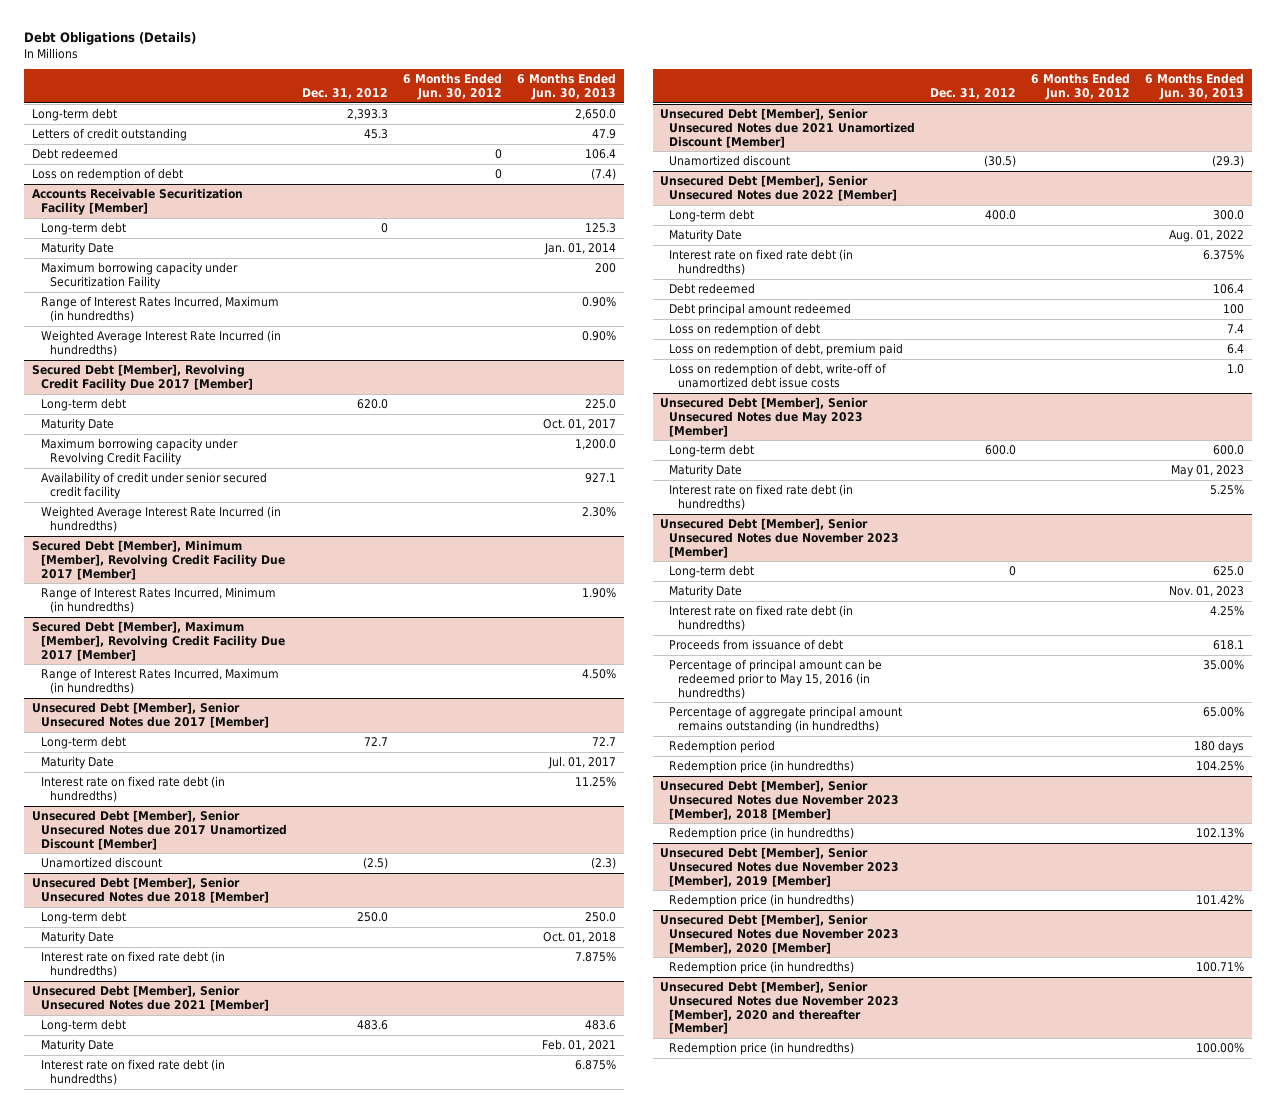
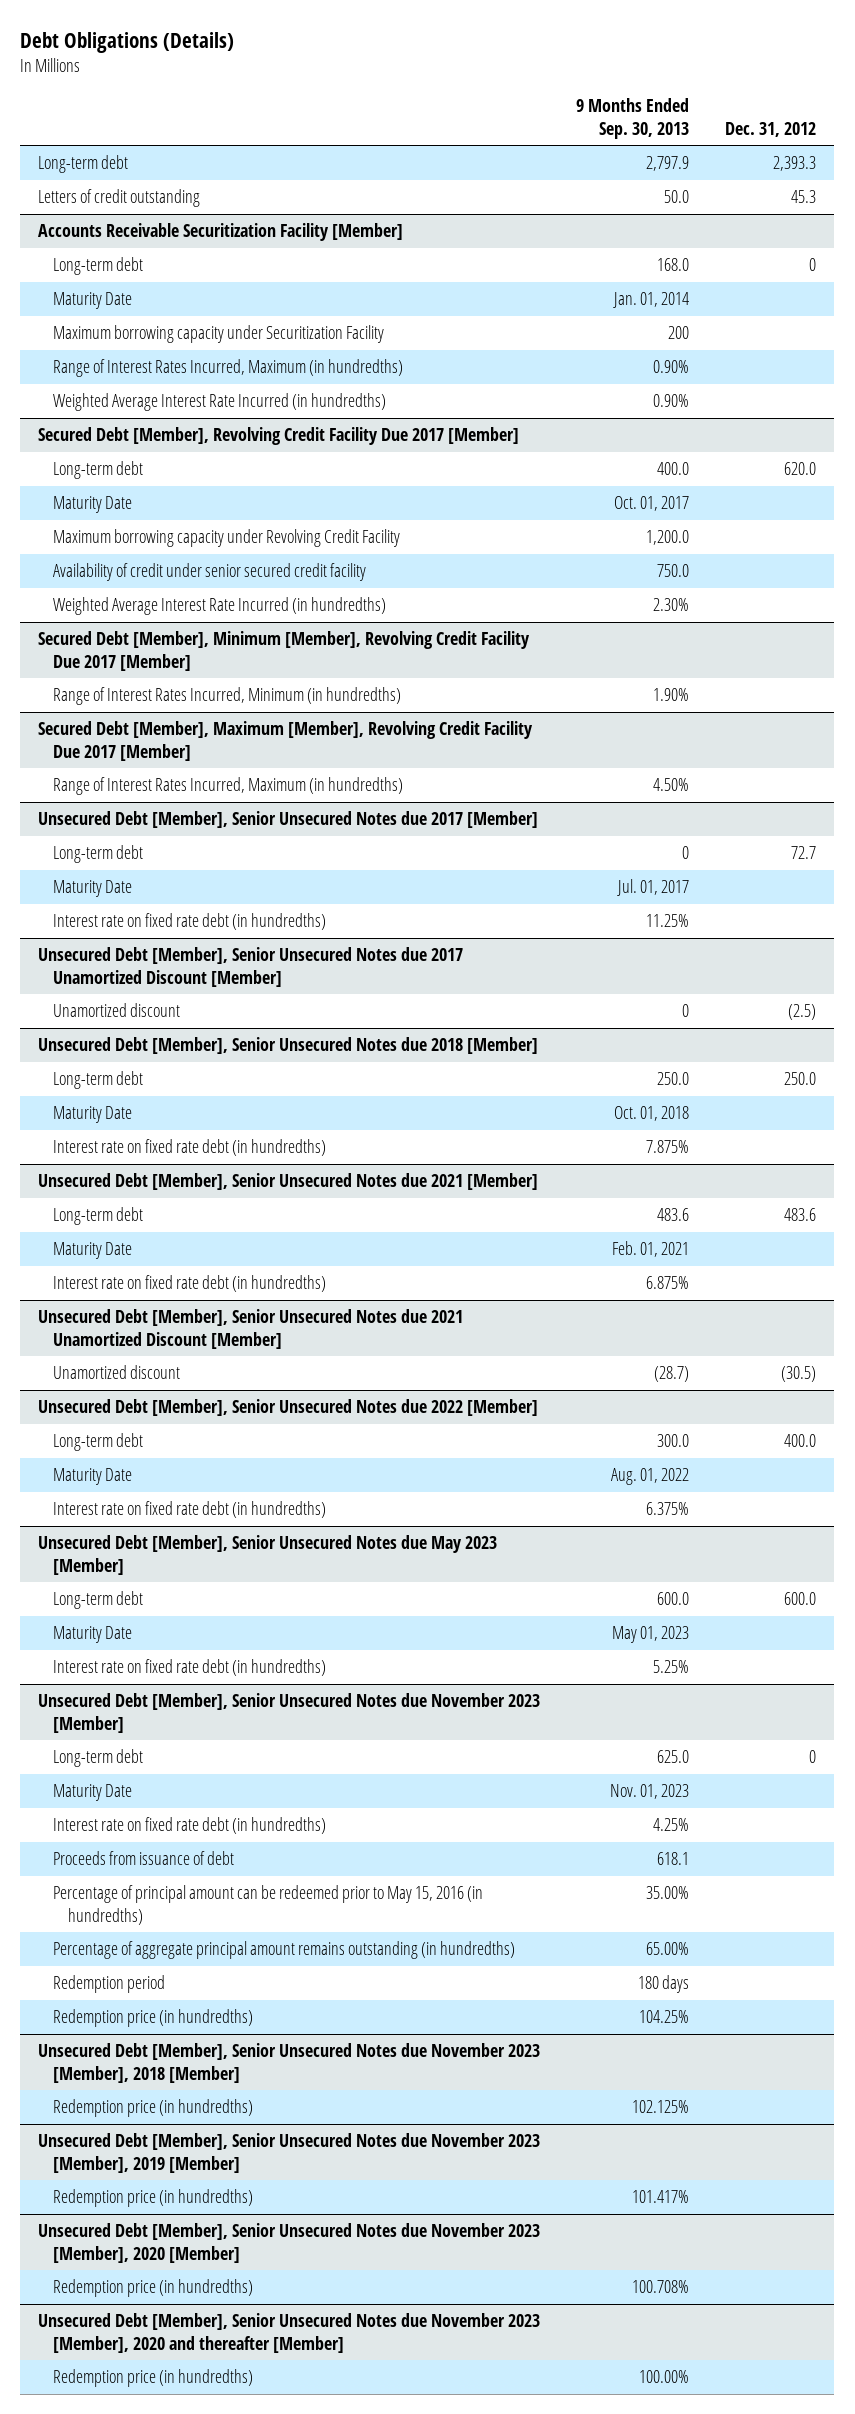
- | Dec. 31, 2012 | 6 Months Ended Jun. 30, 2012 | 6 Months Ended Jun. 30, 2013
+ | 9 Months Ended Sep. 30, 2013 | Dec. 31, 2012
- Debt redeemed | | 0 | 106.4
- Loss on redemption of debt | | 0 | (7.4)
@ Accounts Receivable Securitization Facility [Member]
- Maximum borrowing capacity under Securitization Faility | | | 200
+ Maximum borrowing capacity under Securitization Facility | 200 |
@ Unsecured Debt [Member], Senior Unsecured Notes due 2022 [Member]
- Debt redeemed | | | 106.4
- Debt principal amount redeemed | | | 100
- Loss on redemption of debt | | | 7.4
- Loss on redemption of debt, premium paid | | | 6.4
- Loss on redemption of debt, write-off of unamortized debt issue costs | | | 1.0

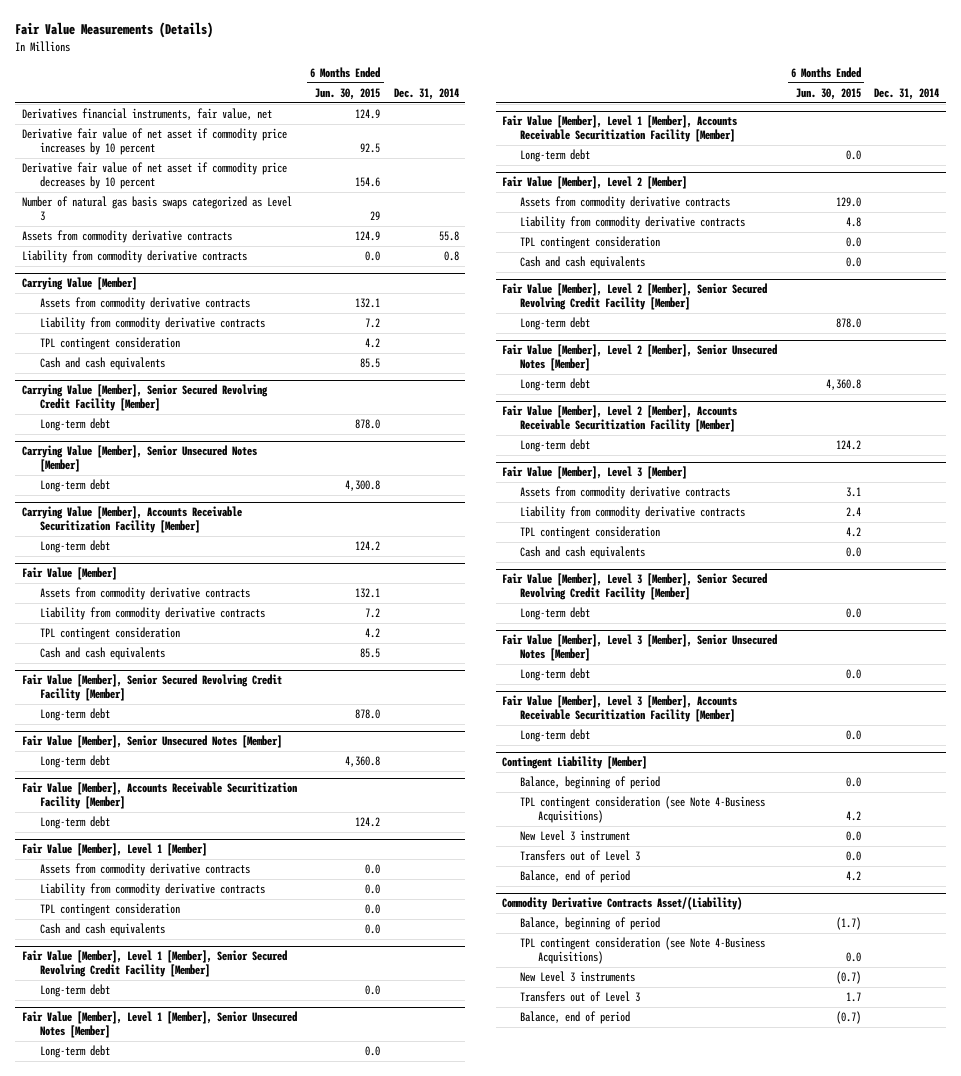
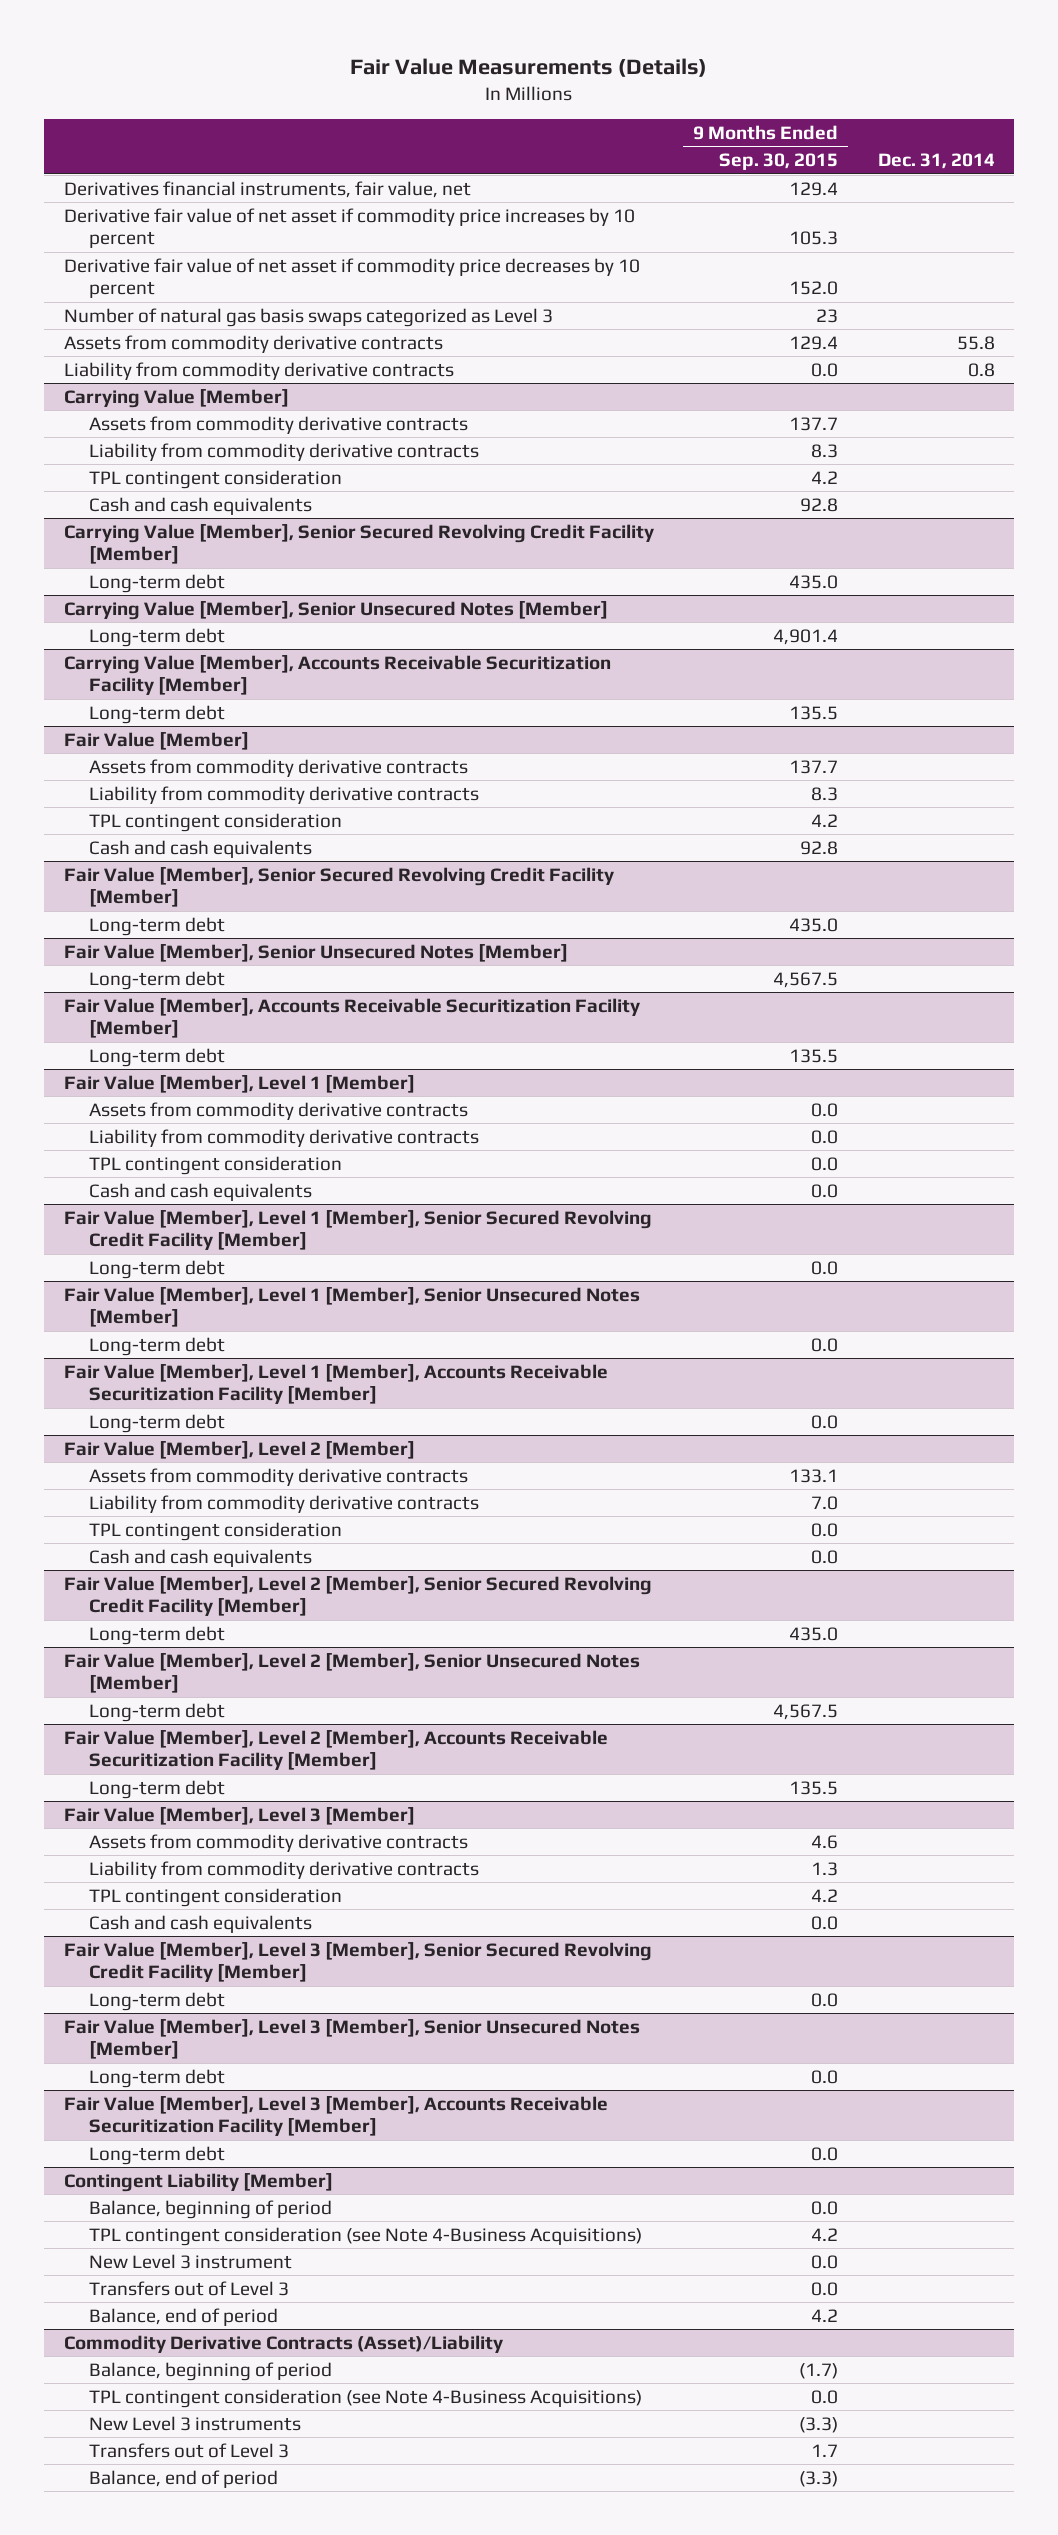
- | 6 Months Ended Jun. 30, 2015 | Dec. 31, 2014
+ | 9 Months Ended Sep. 30, 2015 | Dec. 31, 2014
- Commodity Derivative Contracts Asset/(Liability)
+ Commodity Derivative Contracts (Asset)/Liability

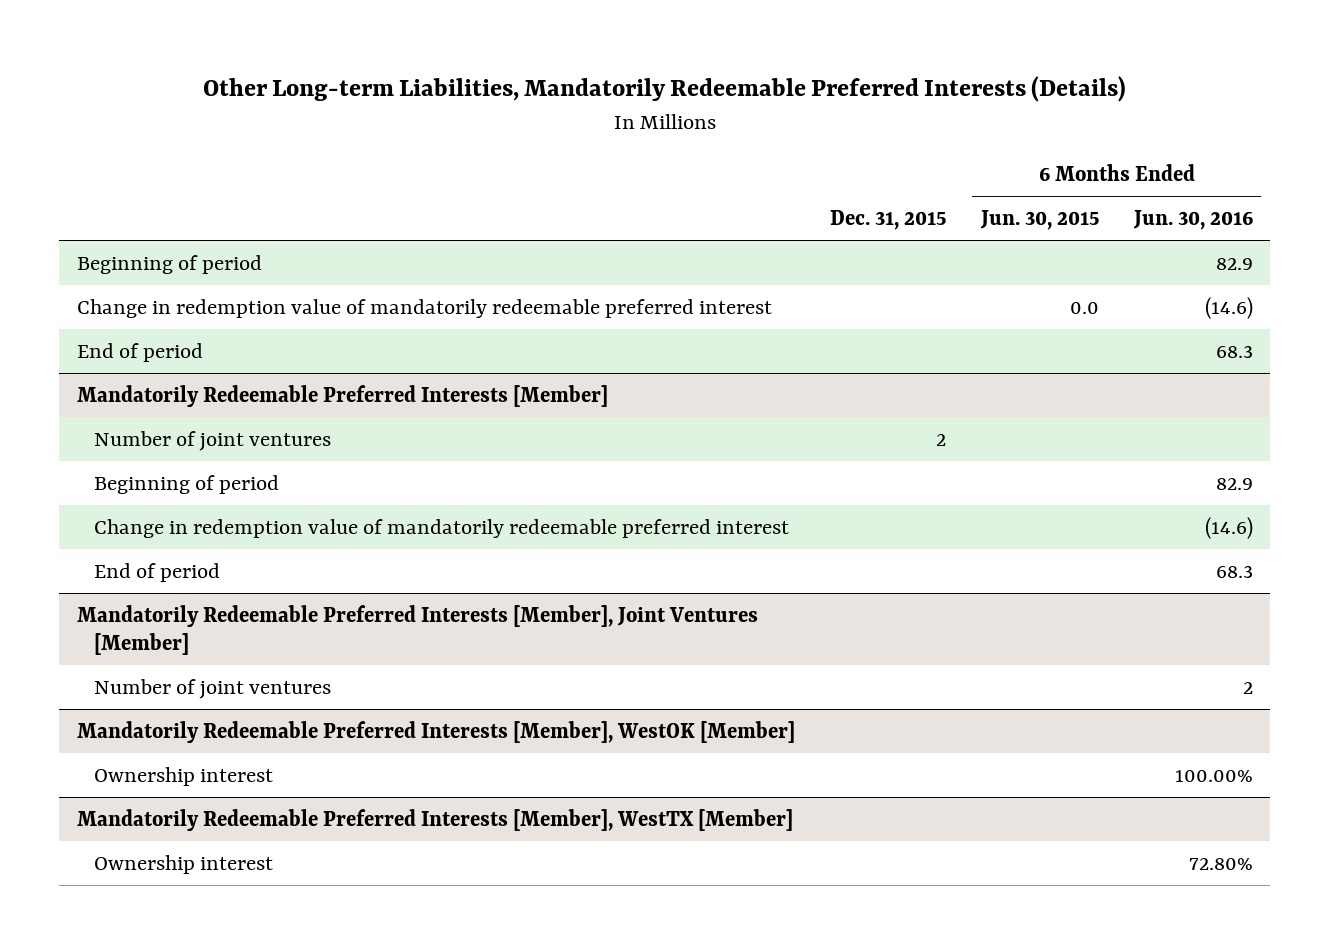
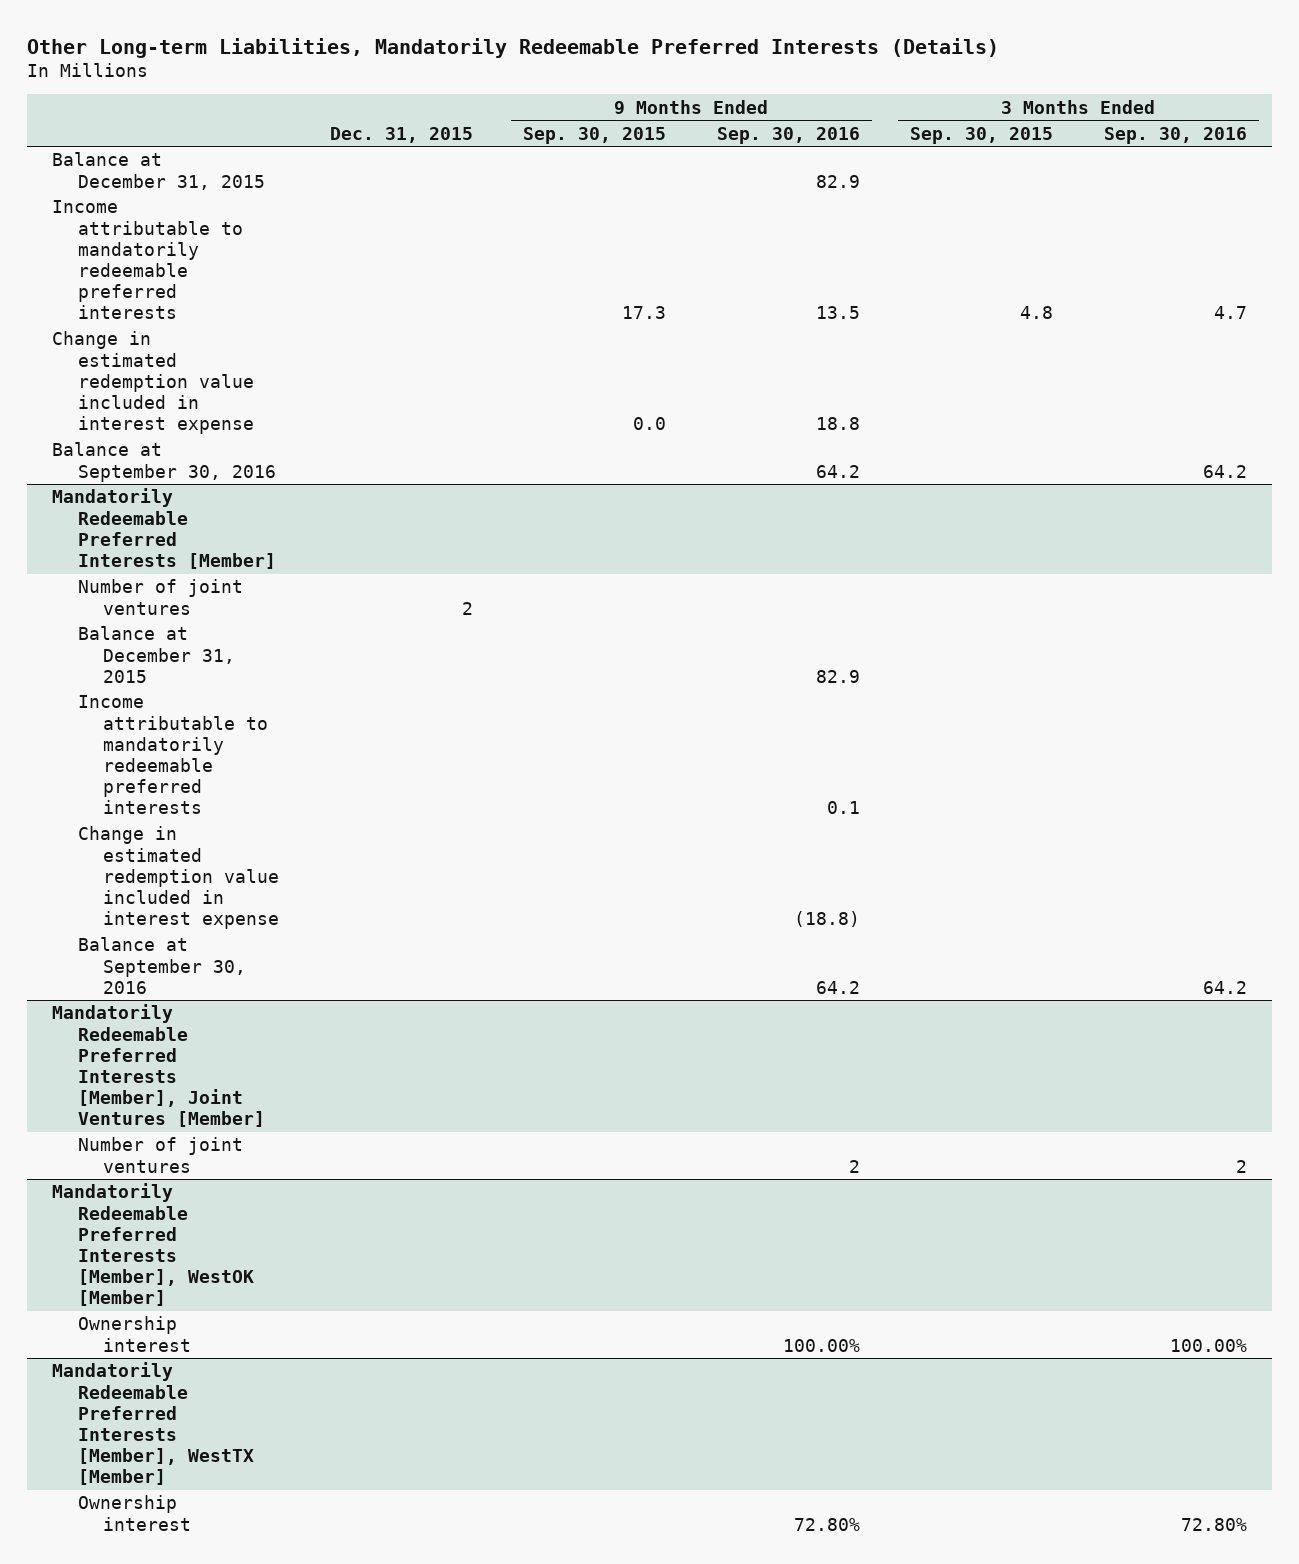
- | Dec. 31, 2015 | 6 Months Ended Jun. 30, 2015 | 6 Months Ended Jun. 30, 2016
+ | Dec. 31, 2015 | 9 Months Ended Sep. 30, 2015 | 9 Months Ended Sep. 30, 2016 | 3 Months Ended Sep. 30, 2015 | 3 Months Ended Sep. 30, 2016
- Beginning of period | | | 82.9
- Change in redemption value of mandatorily redeemable preferred interest | | 0.0 | (14.6)
- End of period | | | 68.3
+ Balance at December 31, 2015 | | | 82.9 | |
+ Income attributable to mandatorily redeemable preferred interests | | 17.3 | 13.5 | 4.8 | 4.7
+ Change in estimated redemption value included in interest expense | | 0.0 | 18.8 | |
+ Balance at September 30, 2016 | | | 64.2 | | 64.2
@ Mandatorily Redeemable Preferred Interests [Member]
- Beginning of period | | | 82.9
- Change in redemption value of mandatorily redeemable preferred interest | | | (14.6)
- End of period | | | 68.3
+ Balance at December 31, 2015 | | | 82.9 | |
+ Income attributable to mandatorily redeemable preferred interests | | | 0.1 | |
+ Change in estimated redemption value included in interest expense | | | (18.8) | |
+ Balance at September 30, 2016 | | | 64.2 | | 64.2

